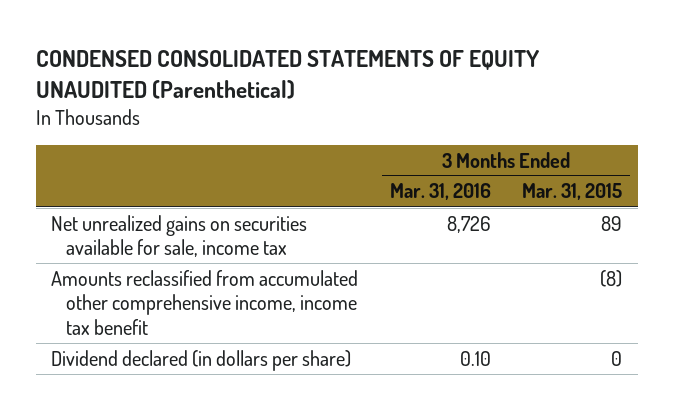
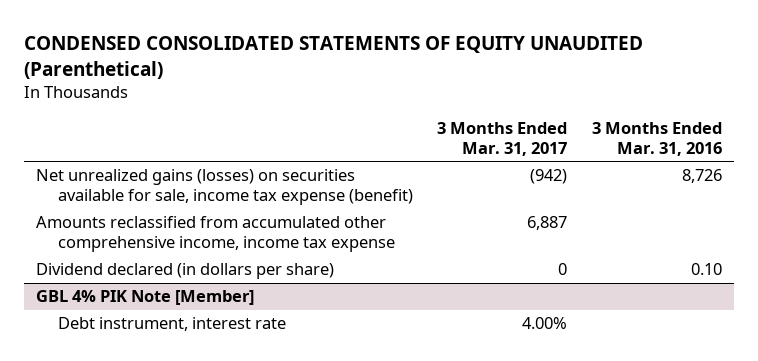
- | 3 Months Ended Mar. 31, 2016 | 3 Months Ended Mar. 31, 2015
+ | 3 Months Ended Mar. 31, 2017 | 3 Months Ended Mar. 31, 2016
- Net unrealized gains on securities available for sale, income tax | 8,726 | 89
- Amounts reclassified from accumulated other comprehensive income, income tax benefit | | (8)
+ Net unrealized gains (losses) on securities available for sale, income tax expense (benefit) | (942) | 8,726
+ Amounts reclassified from accumulated other comprehensive income, income tax expense | 6,887 |
+ GBL 4% PIK Note [Member]
+ Debt instrument, interest rate | 4.00% |

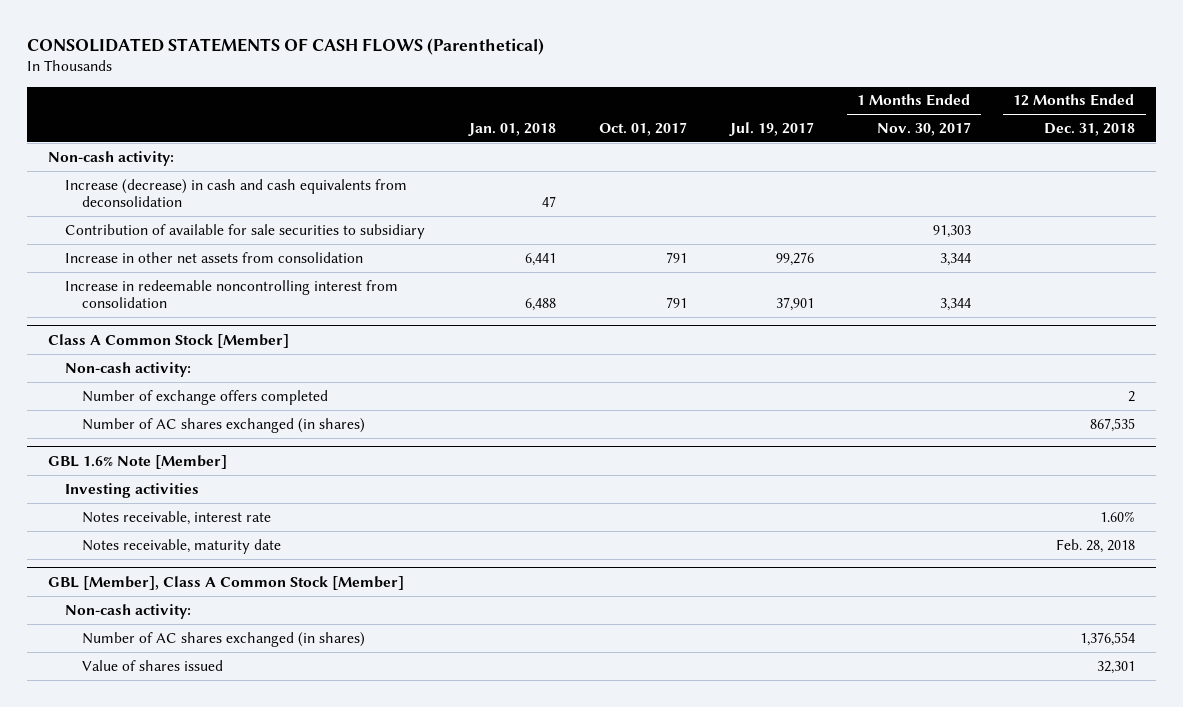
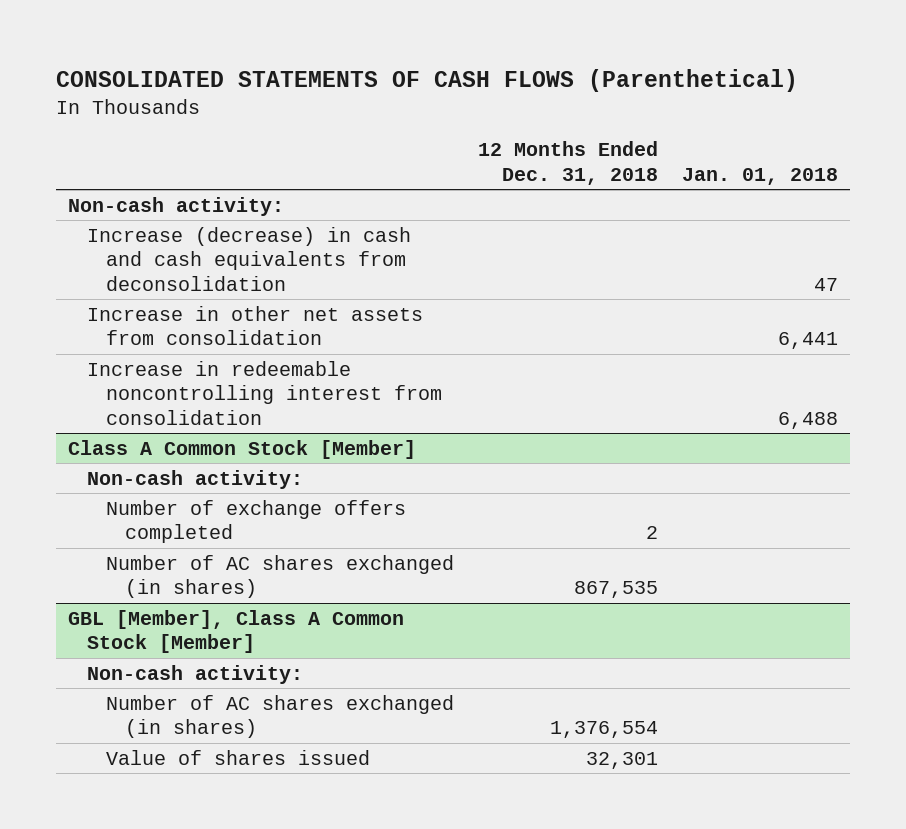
- | Jan. 01, 2018 | Oct. 01, 2017 | Jul. 19, 2017 | 1 Months Ended Nov. 30, 2017 | 12 Months Ended Dec. 31, 2018
+ | 12 Months Ended Dec. 31, 2018 | Jan. 01, 2018
- Contribution of available for sale securities to subsidiary | | | | 91,303 |
- GBL 1.6% Note [Member]
- Investing activities
- Notes receivable, interest rate | | | | | 1.60%
- Notes receivable, maturity date | | | | | Feb. 28, 2018

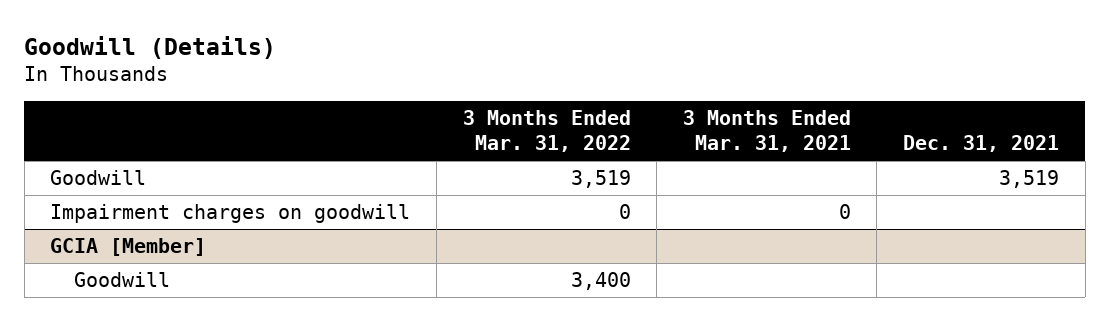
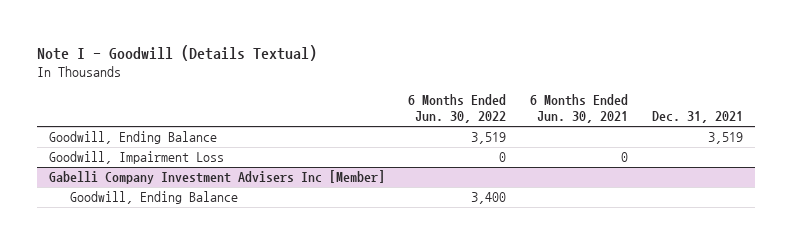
- Goodwill (Details)
+ Note I - Goodwill (Details Textual)
- | 3 Months Ended Mar. 31, 2022 | 3 Months Ended Mar. 31, 2021 | Dec. 31, 2021
+ | 6 Months Ended Jun. 30, 2022 | 6 Months Ended Jun. 30, 2021 | Dec. 31, 2021
- Goodwill | 3,519 | | 3,519
- Impairment charges on goodwill | 0 | 0 |
- GCIA [Member]
- Goodwill | 3,400 | |
+ Goodwill, Ending Balance | 3,519 | | 3,519
+ Goodwill, Impairment Loss | 0 | 0 |
+ Gabelli Company Investment Advisers Inc [Member]
+ Goodwill, Ending Balance | 3,400 | |

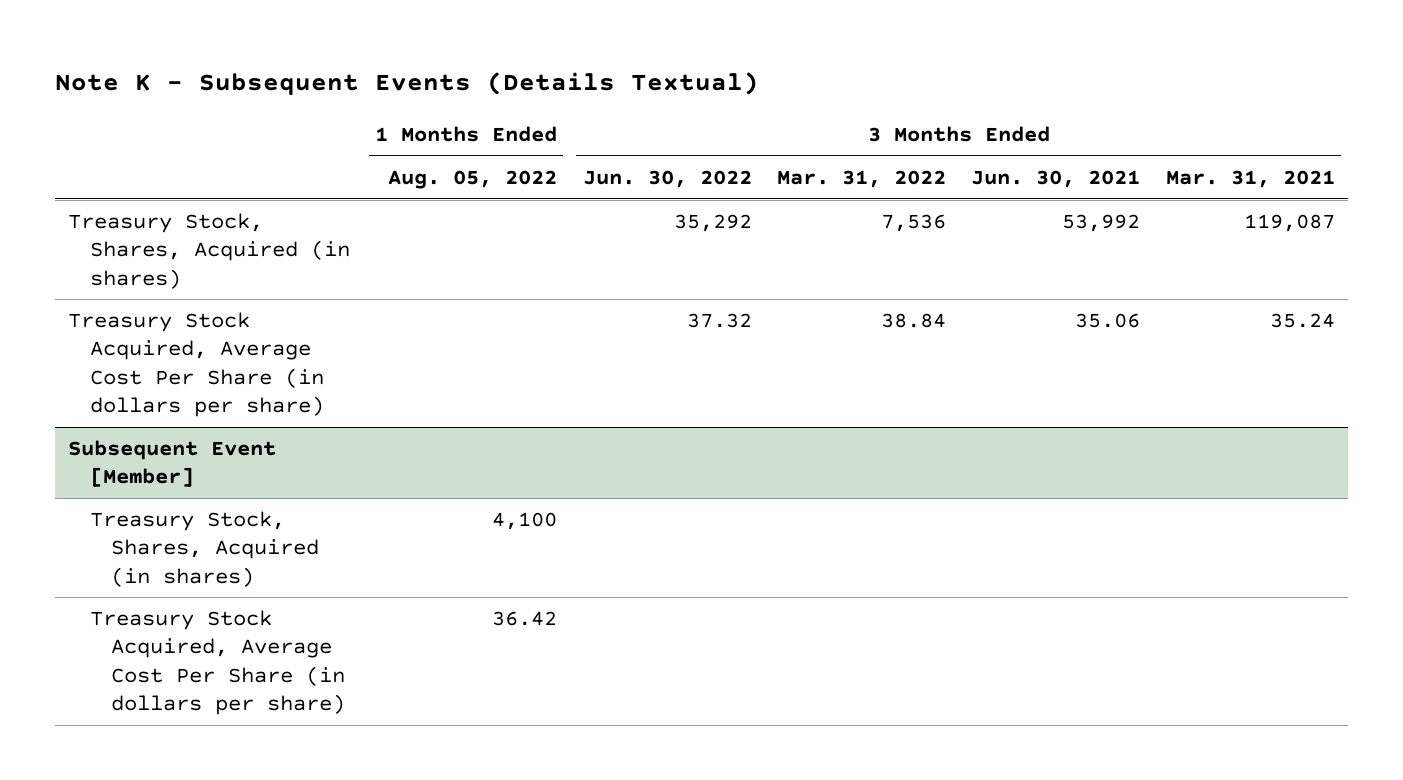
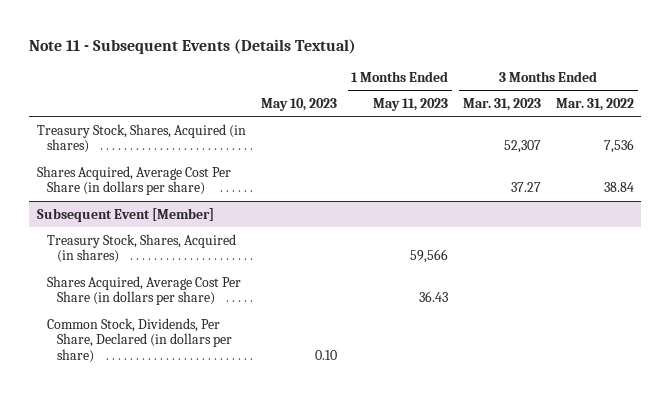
- Note K - Subsequent Events (Details Textual)
+ Note 11 - Subsequent Events (Details Textual)
- | 1 Months Ended Aug. 05, 2022 | 3 Months Ended Jun. 30, 2022 | 3 Months Ended Mar. 31, 2022 | 3 Months Ended Jun. 30, 2021 | 3 Months Ended Mar. 31, 2021
+ | May 10, 2023 | 1 Months Ended May 11, 2023 | 3 Months Ended Mar. 31, 2023 | 3 Months Ended Mar. 31, 2022
- Treasury Stock Acquired, Average Cost Per Share (in dollars per share) | | 37.32 | 38.84 | 35.06 | 35.24
+ Shares Acquired, Average Cost Per Share (in dollars per share) | | | 37.27 | 38.84
@ Subsequent Event [Member]
- Treasury Stock Acquired, Average Cost Per Share (in dollars per share) | 36.42 | | | |
+ Shares Acquired, Average Cost Per Share (in dollars per share) | | 36.43 | |
+ Common Stock, Dividends, Per Share, Declared (in dollars per share) | 0.10 | | |

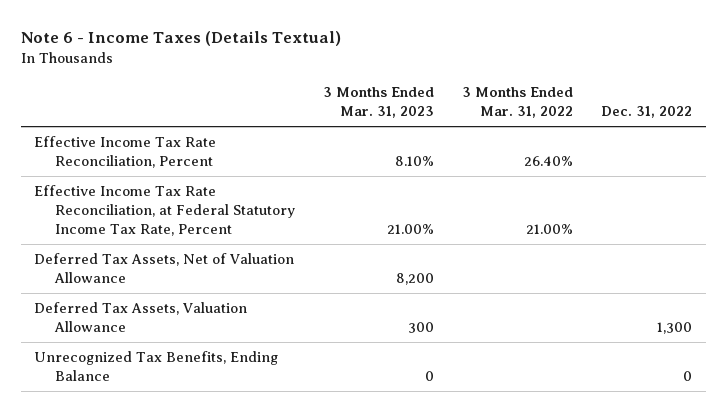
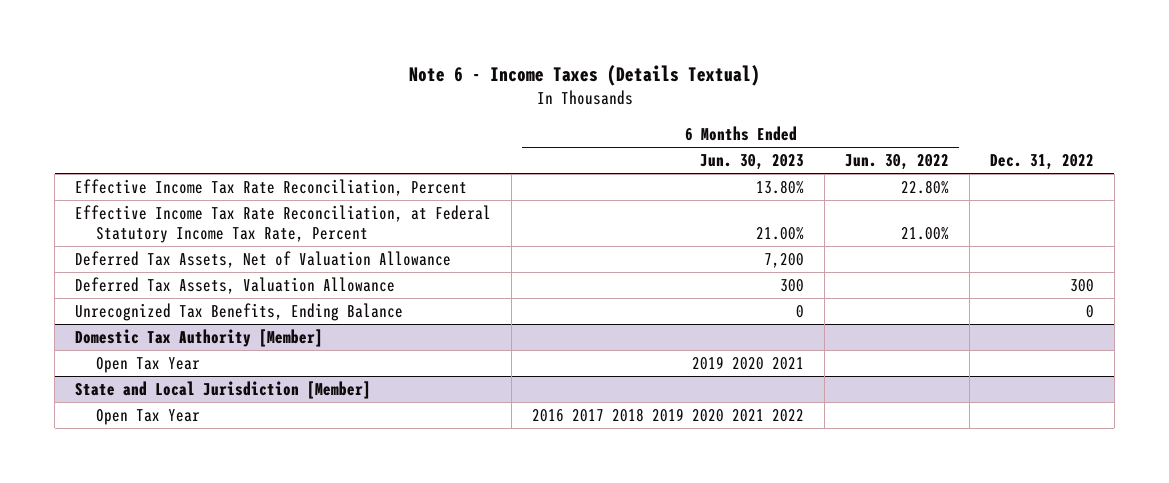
- | 3 Months Ended Mar. 31, 2023 | 3 Months Ended Mar. 31, 2022 | Dec. 31, 2022
+ | 6 Months Ended Jun. 30, 2023 | 6 Months Ended Jun. 30, 2022 | Dec. 31, 2022
- Deferred Tax Assets, Valuation Allowance | 300 | | 1,300
+ Deferred Tax Assets, Valuation Allowance | 300 | | 300
+ Domestic Tax Authority [Member]
+ Open Tax Year | 2019 2020 2021 | |
+ State and Local Jurisdiction [Member]
+ Open Tax Year | 2016 2017 2018 2019 2020 2021 2022 | |

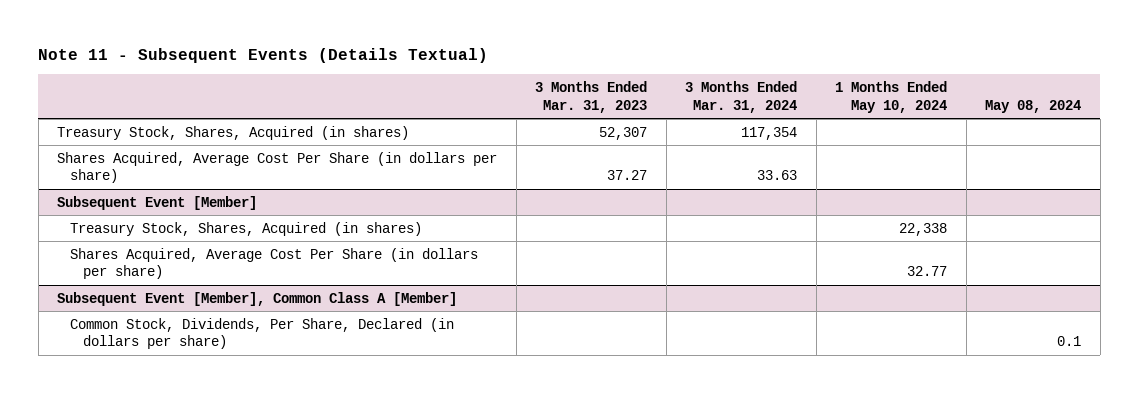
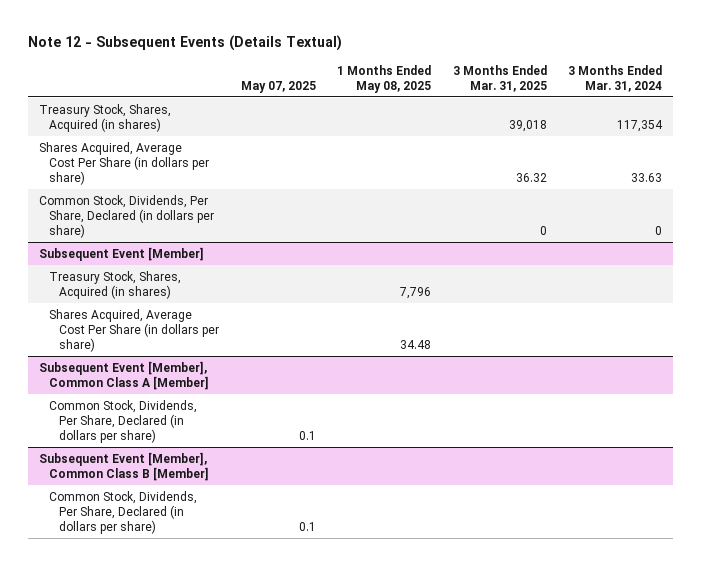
- Note 11 - Subsequent Events (Details Textual)
+ Note 12 - Subsequent Events (Details Textual)
- | 3 Months Ended Mar. 31, 2023 | 3 Months Ended Mar. 31, 2024 | 1 Months Ended May 10, 2024 | May 08, 2024
+ | May 07, 2025 | 1 Months Ended May 08, 2025 | 3 Months Ended Mar. 31, 2025 | 3 Months Ended Mar. 31, 2024
+ Common Stock, Dividends, Per Share, Declared (in dollars per share) | | | 0 | 0
+ Subsequent Event [Member], Common Class B [Member]
+ Common Stock, Dividends, Per Share, Declared (in dollars per share) | 0.1 | | |

